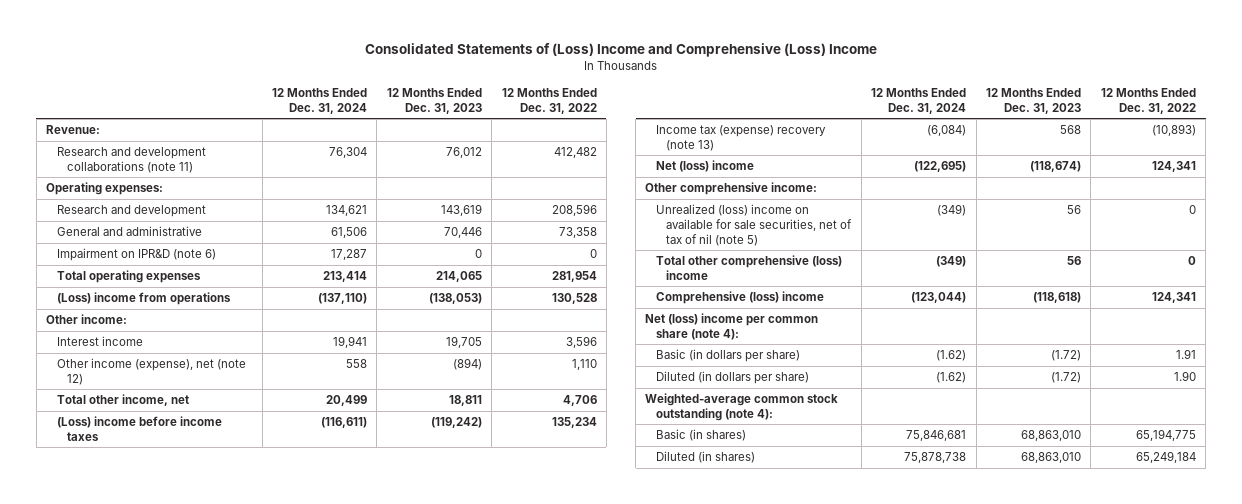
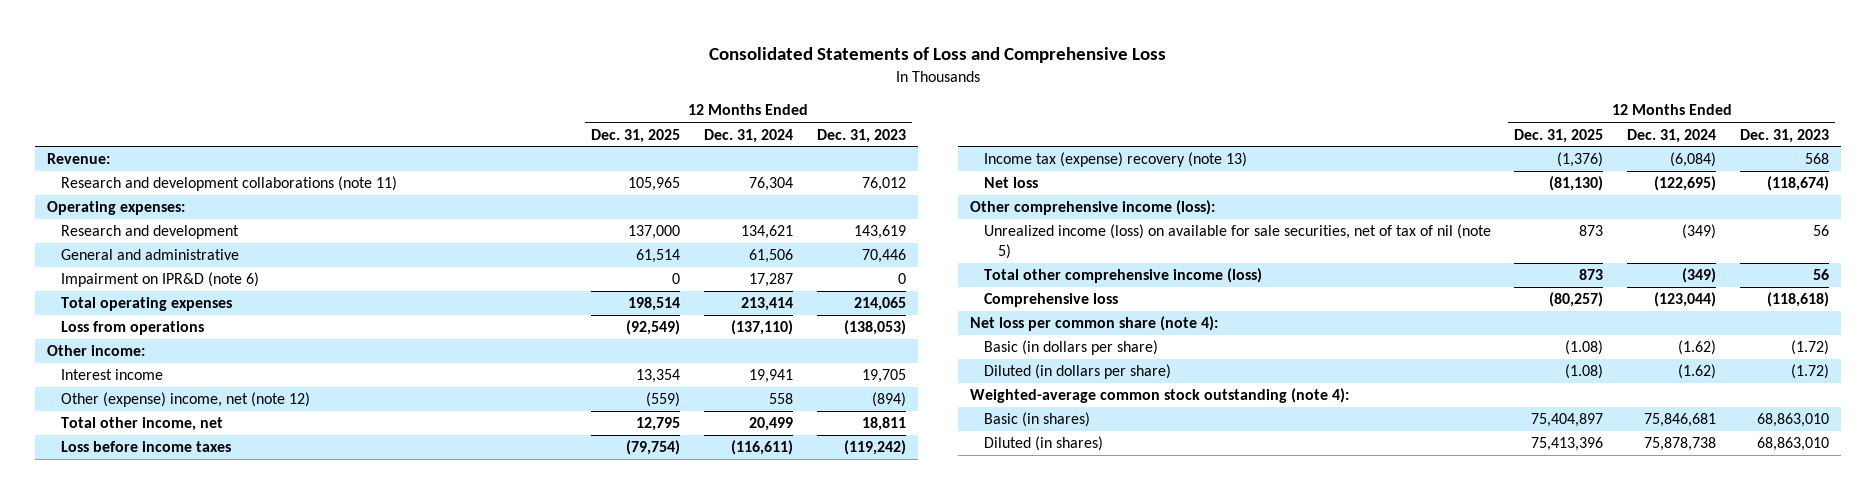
- Consolidated Statements of (Loss) Income and Comprehensive (Loss) Income
+ Consolidated Statements of Loss and Comprehensive Loss
- | 12 Months Ended Dec. 31, 2024 | 12 Months Ended Dec. 31, 2023 | 12 Months Ended Dec. 31, 2022
+ | 12 Months Ended Dec. 31, 2025 | 12 Months Ended Dec. 31, 2024 | 12 Months Ended Dec. 31, 2023
- (Loss) income from operations | (137,110) | (138,053) | 130,528
+ Loss from operations | (92,549) | (137,110) | (138,053)
- Other income (expense), net (note 12) | 558 | (894) | 1,110
+ Other (expense) income, net (note 12) | (559) | 558 | (894)
- (Loss) income before income taxes | (116,611) | (119,242) | 135,234
+ Loss before income taxes | (79,754) | (116,611) | (119,242)
- Net (loss) income | (122,695) | (118,674) | 124,341
- Other comprehensive income:
- Unrealized (loss) income on available for sale securities, net of tax of nil (note 5) | (349) | 56 | 0
- Total other comprehensive (loss) income | (349) | 56 | 0
- Comprehensive (loss) income | (123,044) | (118,618) | 124,341
- Net (loss) income per common share (note 4):
+ Net loss | (81,130) | (122,695) | (118,674)
+ Other comprehensive income (loss):
+ Unrealized income (loss) on available for sale securities, net of tax of nil (note 5) | 873 | (349) | 56
+ Total other comprehensive income (loss) | 873 | (349) | 56
+ Comprehensive loss | (80,257) | (123,044) | (118,618)
+ Net loss per common share (note 4):

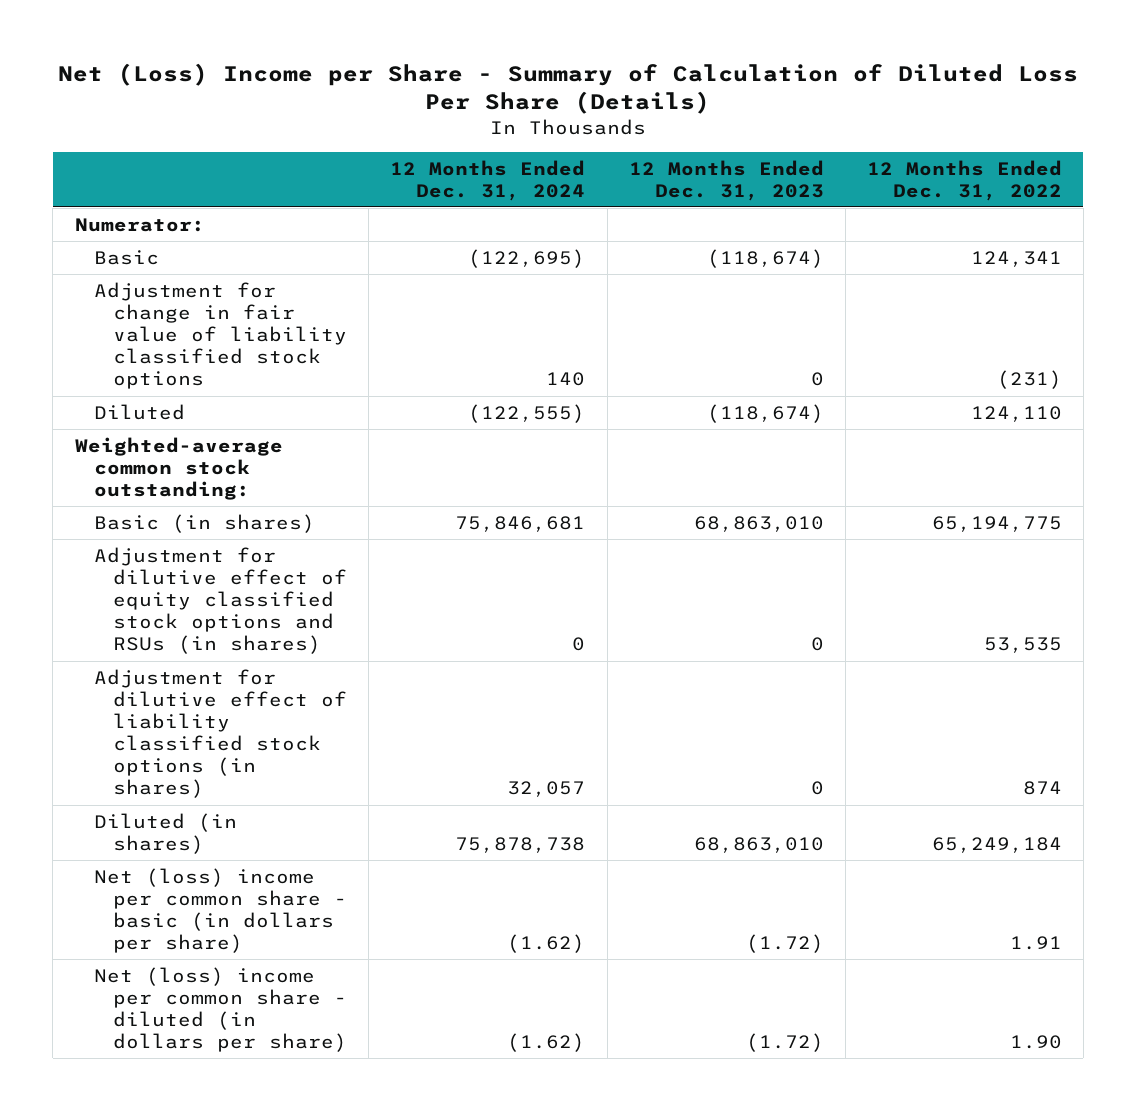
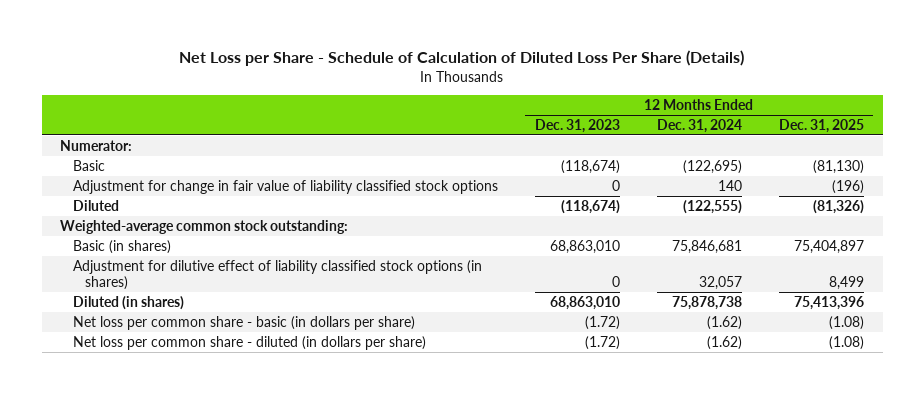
- Net (Loss) Income per Share - Summary of Calculation of Diluted Loss Per Share (Details)
+ Net Loss per Share - Schedule of Calculation of Diluted Loss Per Share (Details)
- | 12 Months Ended Dec. 31, 2024 | 12 Months Ended Dec. 31, 2023 | 12 Months Ended Dec. 31, 2022
+ | 12 Months Ended Dec. 31, 2023 | 12 Months Ended Dec. 31, 2024 | 12 Months Ended Dec. 31, 2025
- Adjustment for dilutive effect of equity classified stock options and RSUs (in shares) | 0 | 0 | 53,535
- Net (loss) income per common share - basic (in dollars per share) | (1.62) | (1.72) | 1.91
- Net (loss) income per common share - diluted (in dollars per share) | (1.62) | (1.72) | 1.90
+ Net loss per common share - basic (in dollars per share) | (1.72) | (1.62) | (1.08)
+ Net loss per common share - diluted (in dollars per share) | (1.72) | (1.62) | (1.08)

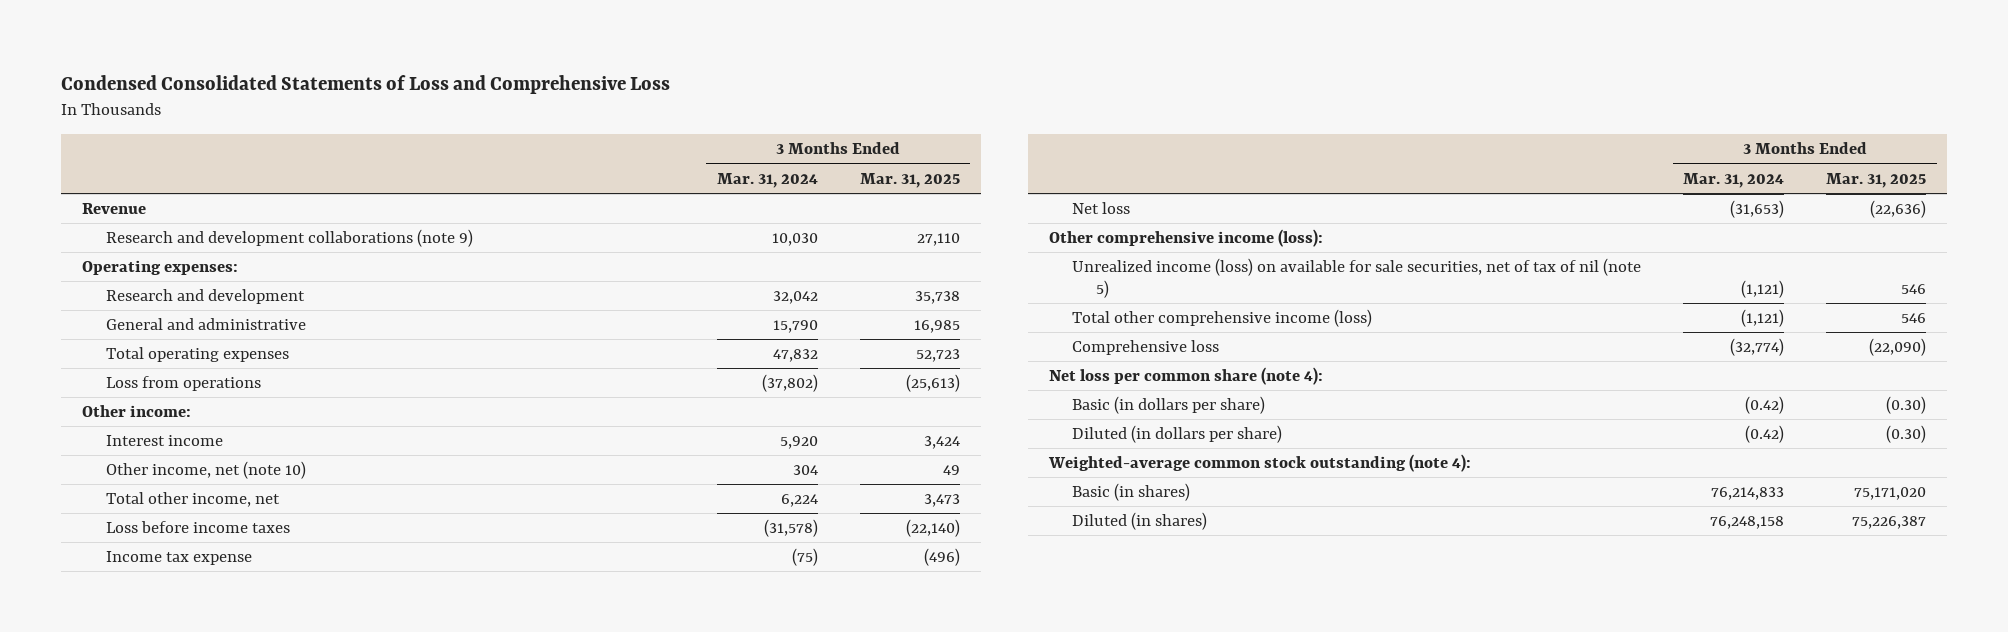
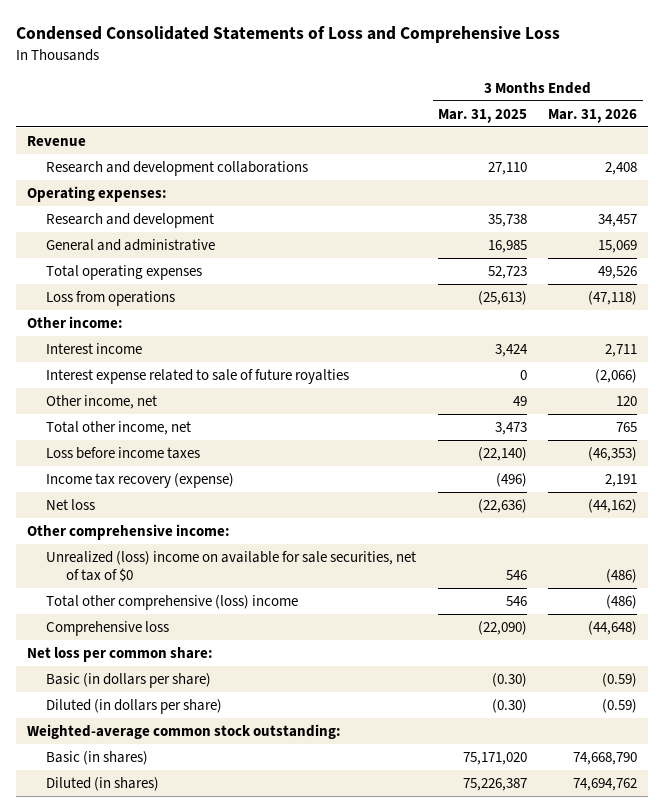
- | 3 Months Ended Mar. 31, 2024 | 3 Months Ended Mar. 31, 2025
+ | 3 Months Ended Mar. 31, 2025 | 3 Months Ended Mar. 31, 2026
- Research and development collaborations (note 9) | 10,030 | 27,110
+ Research and development collaborations | 27,110 | 2,408
- Other income, net (note 10) | 304 | 49
+ Interest expense related to sale of future royalties | 0 | (2,066)
+ Other income, net | 49 | 120
- Income tax expense | (75) | (496)
+ Income tax recovery (expense) | (496) | 2,191
- Other comprehensive income (loss):
- Unrealized income (loss) on available for sale securities, net of tax of nil (note 5) | (1,121) | 546
- Total other comprehensive income (loss) | (1,121) | 546
+ Other comprehensive income:
+ Unrealized (loss) income on available for sale securities, net of tax of $0 | 546 | (486)
+ Total other comprehensive (loss) income | 546 | (486)
- Net loss per common share (note 4):
+ Net loss per common share:
- Weighted-average common stock outstanding (note 4):
+ Weighted-average common stock outstanding:

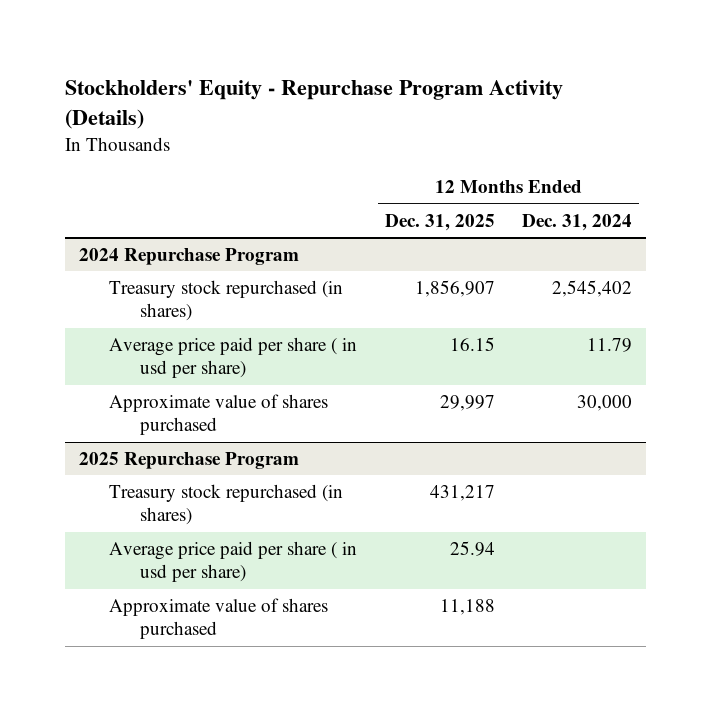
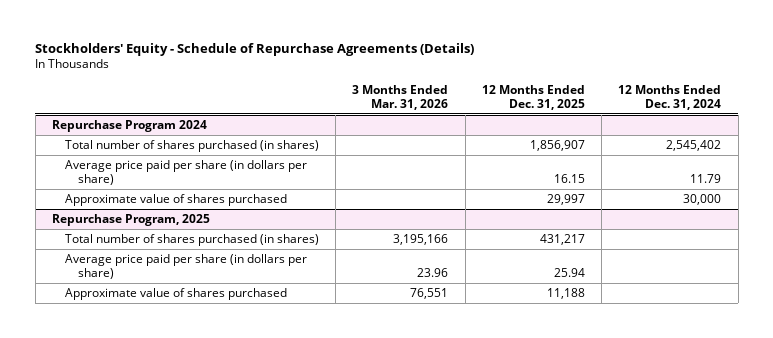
- Stockholders' Equity - Repurchase Program Activity (Details)
+ Stockholders' Equity - Schedule of Repurchase Agreements (Details)
- | 12 Months Ended Dec. 31, 2025 | 12 Months Ended Dec. 31, 2024
+ | 3 Months Ended Mar. 31, 2026 | 12 Months Ended Dec. 31, 2025 | 12 Months Ended Dec. 31, 2024
- 2024 Repurchase Program
- Treasury stock repurchased (in shares) | 1,856,907 | 2,545,402
- Average price paid per share ( in usd per share) | 16.15 | 11.79
+ Repurchase Program 2024
+ Total number of shares purchased (in shares) | | 1,856,907 | 2,545,402
+ Average price paid per share (in dollars per share) | | 16.15 | 11.79
- 2025 Repurchase Program
- Treasury stock repurchased (in shares) | 431,217 |
- Average price paid per share ( in usd per share) | 25.94 |
+ Repurchase Program, 2025
+ Total number of shares purchased (in shares) | 3,195,166 | 431,217 |
+ Average price paid per share (in dollars per share) | 23.96 | 25.94 |

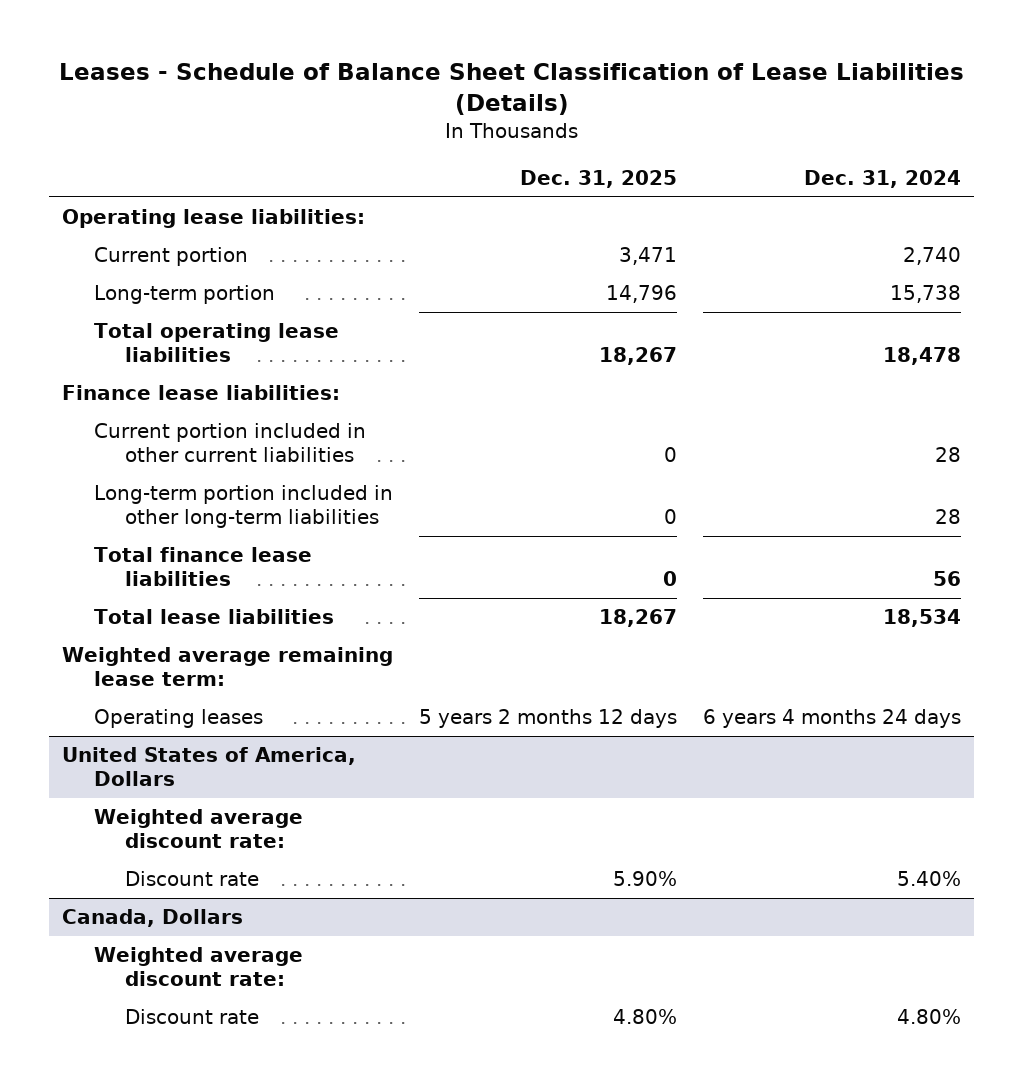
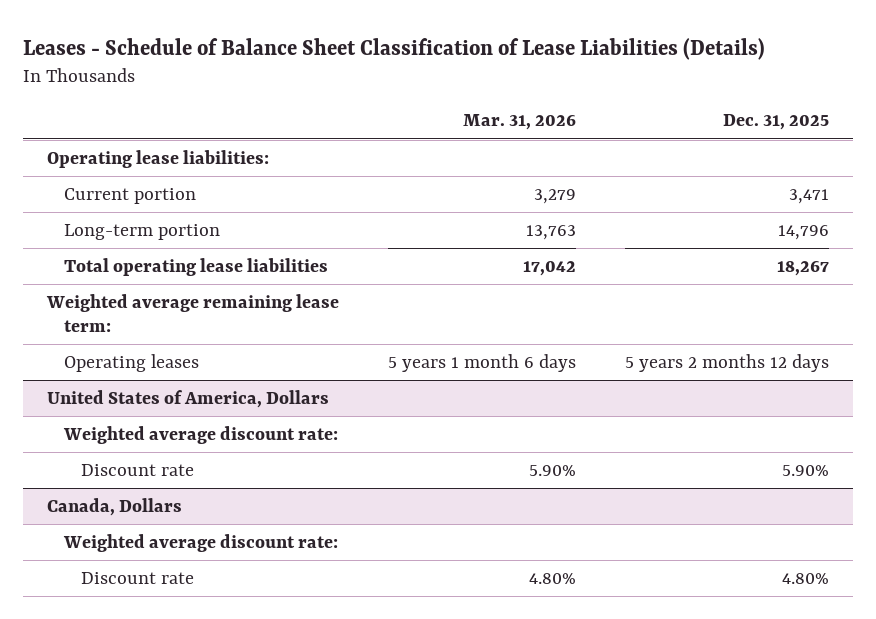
- | Dec. 31, 2025 | Dec. 31, 2024
+ | Mar. 31, 2026 | Dec. 31, 2025
- Finance lease liabilities:
- Current portion included in other current liabilities | 0 | 28
- Long-term portion included in other long-term liabilities | 0 | 28
- Total finance lease liabilities | 0 | 56
- Total lease liabilities | 18,267 | 18,534

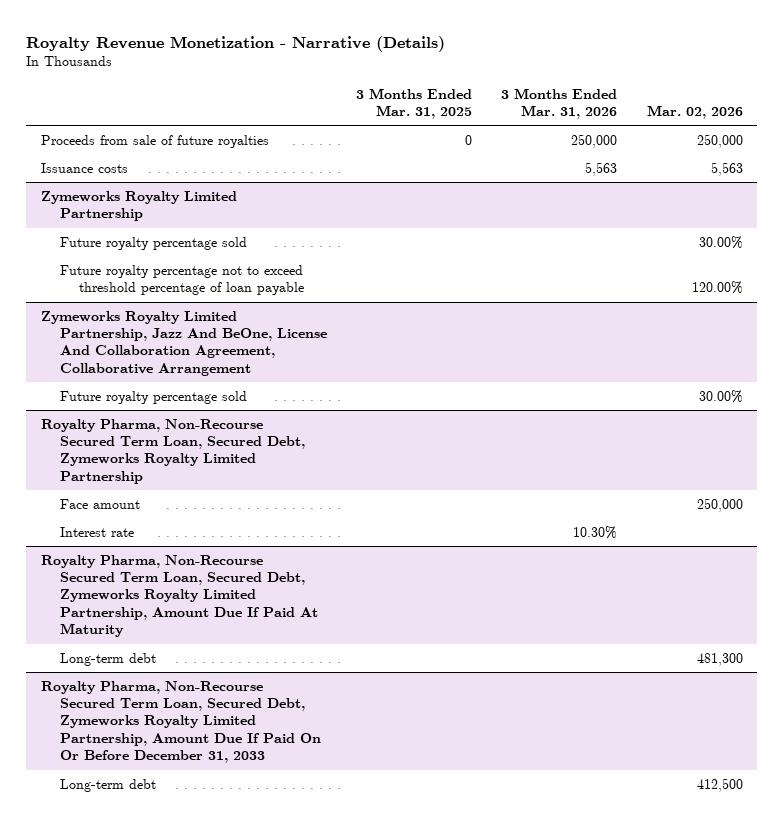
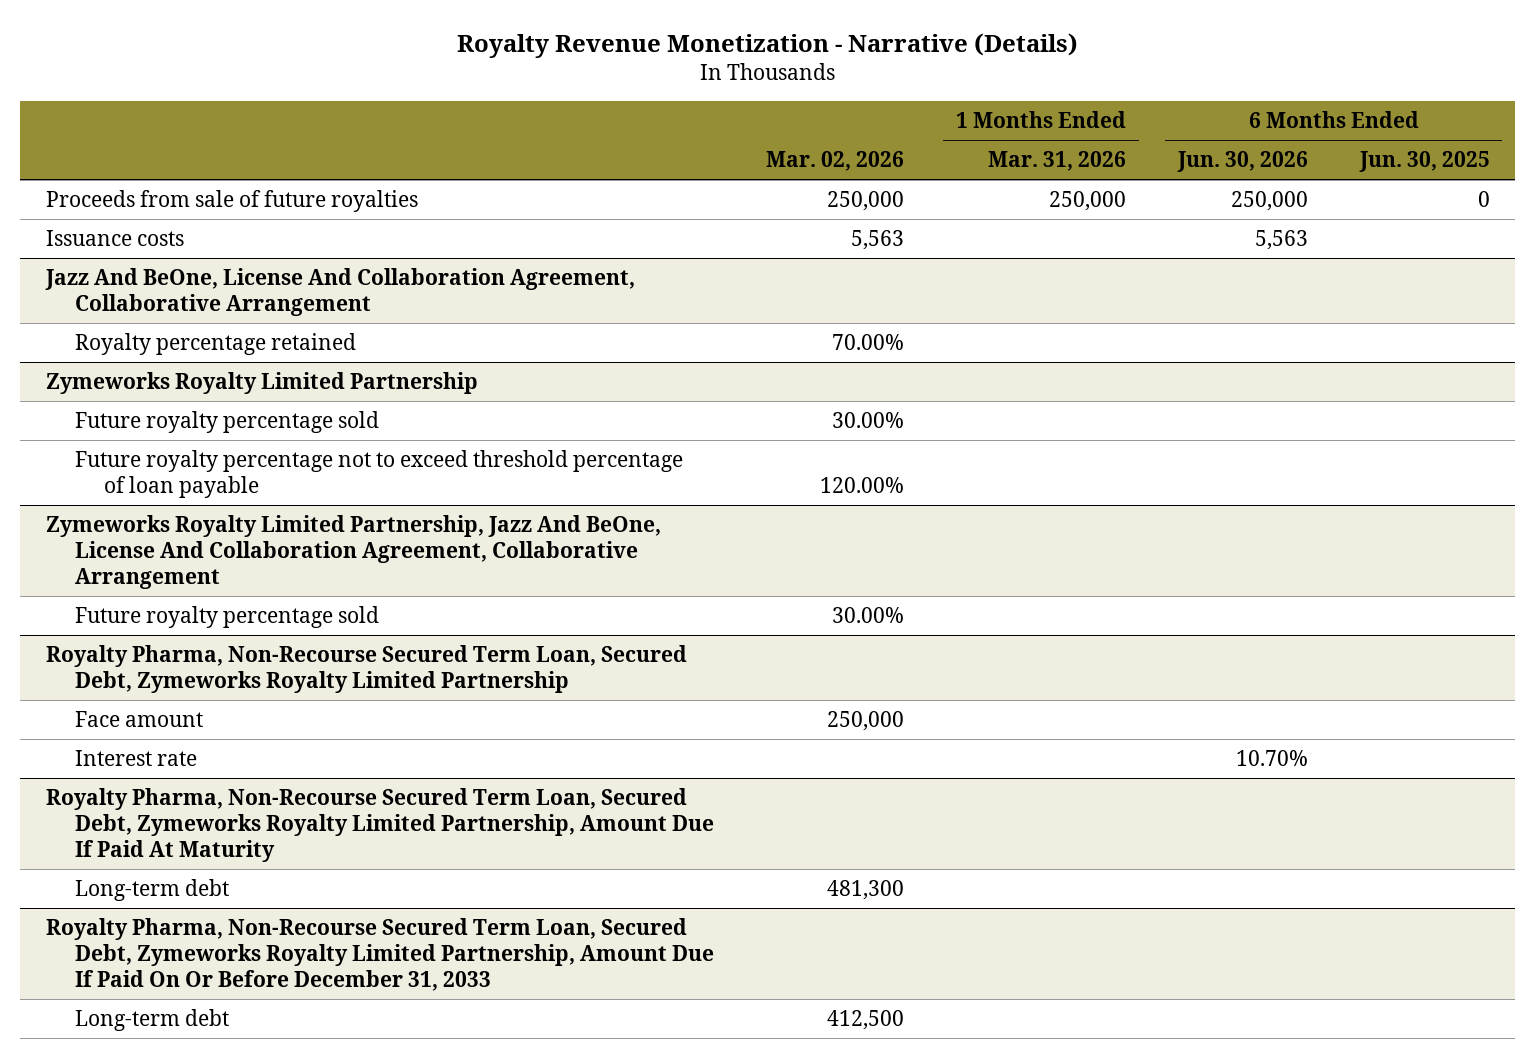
- | 3 Months Ended Mar. 31, 2025 | 3 Months Ended Mar. 31, 2026 | Mar. 02, 2026
+ | Mar. 02, 2026 | 1 Months Ended Mar. 31, 2026 | 6 Months Ended Jun. 30, 2026 | 6 Months Ended Jun. 30, 2025
+ Jazz And BeOne, License And Collaboration Agreement, Collaborative Arrangement
+ Royalty percentage retained | 70.00% | | |

